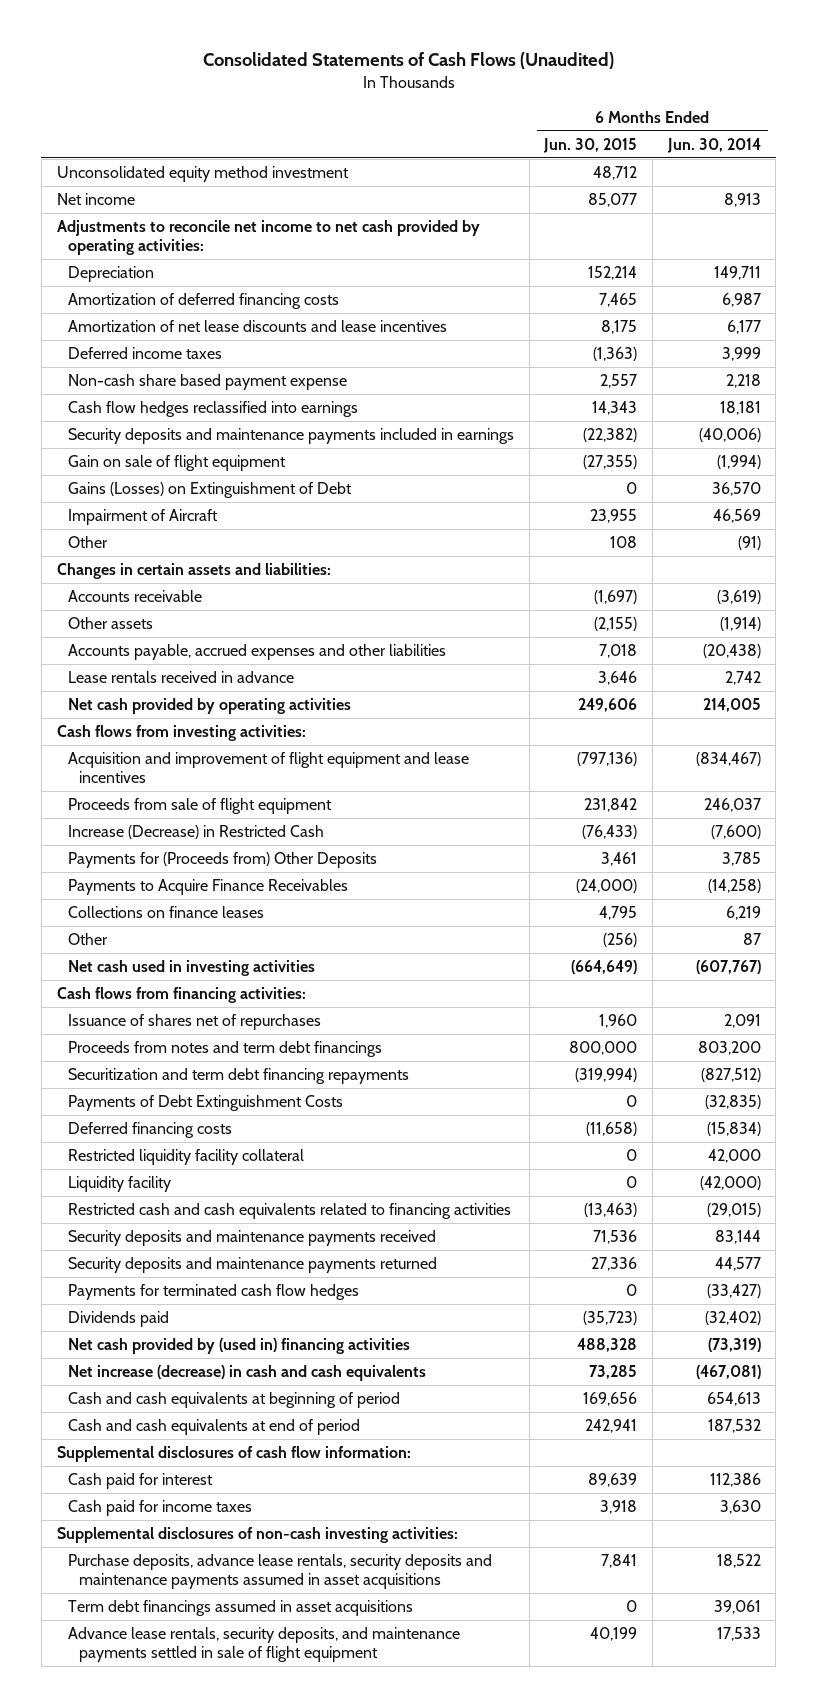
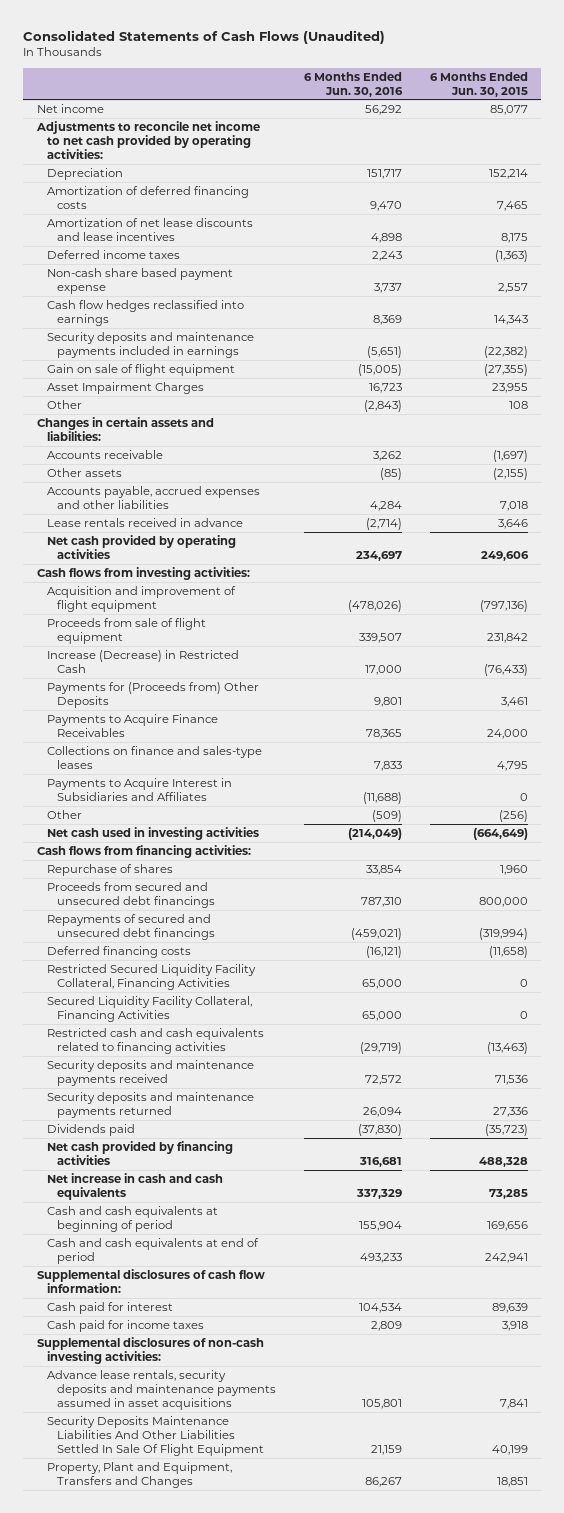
- | 6 Months Ended Jun. 30, 2015 | 6 Months Ended Jun. 30, 2014
+ | 6 Months Ended Jun. 30, 2016 | 6 Months Ended Jun. 30, 2015
- Unconsolidated equity method investment | 48,712 |
- Gains (Losses) on Extinguishment of Debt | 0 | 36,570
- Impairment of Aircraft | 23,955 | 46,569
+ Asset Impairment Charges | 16,723 | 23,955
- Acquisition and improvement of flight equipment and lease incentives | (797,136) | (834,467)
+ Acquisition and improvement of flight equipment | (478,026) | (797,136)
- Payments to Acquire Finance Receivables | (24,000) | (14,258)
- Collections on finance leases | 4,795 | 6,219
+ Payments to Acquire Finance Receivables | 78,365 | 24,000
+ Collections on finance and sales-type leases | 7,833 | 4,795
+ Payments to Acquire Interest in Subsidiaries and Affiliates | (11,688) | 0
- Issuance of shares net of repurchases | 1,960 | 2,091
- Proceeds from notes and term debt financings | 800,000 | 803,200
- Securitization and term debt financing repayments | (319,994) | (827,512)
- Payments of Debt Extinguishment Costs | 0 | (32,835)
+ Repurchase of shares | 33,854 | 1,960
+ Proceeds from secured and unsecured debt financings | 787,310 | 800,000
+ Repayments of secured and unsecured debt financings | (459,021) | (319,994)
- Restricted liquidity facility collateral | 0 | 42,000
- Liquidity facility | 0 | (42,000)
+ Restricted Secured Liquidity Facility Collateral, Financing Activities | 65,000 | 0
+ Secured Liquidity Facility Collateral, Financing Activities | 65,000 | 0
- Payments for terminated cash flow hedges | 0 | (33,427)
- Net cash provided by (used in) financing activities | 488,328 | (73,319)
- Net increase (decrease) in cash and cash equivalents | 73,285 | (467,081)
+ Net cash provided by financing activities | 316,681 | 488,328
+ Net increase in cash and cash equivalents | 337,329 | 73,285
- Purchase deposits, advance lease rentals, security deposits and maintenance payments assumed in asset acquisitions | 7,841 | 18,522
- Term debt financings assumed in asset acquisitions | 0 | 39,061
- Advance lease rentals, security deposits, and maintenance payments settled in sale of flight equipment | 40,199 | 17,533
+ Advance lease rentals, security deposits and maintenance payments assumed in asset acquisitions | 105,801 | 7,841
+ Security Deposits Maintenance Liabilities And Other Liabilities Settled In Sale Of Flight Equipment | 21,159 | 40,199
+ Property, Plant and Equipment, Transfers and Changes | 86,267 | 18,851

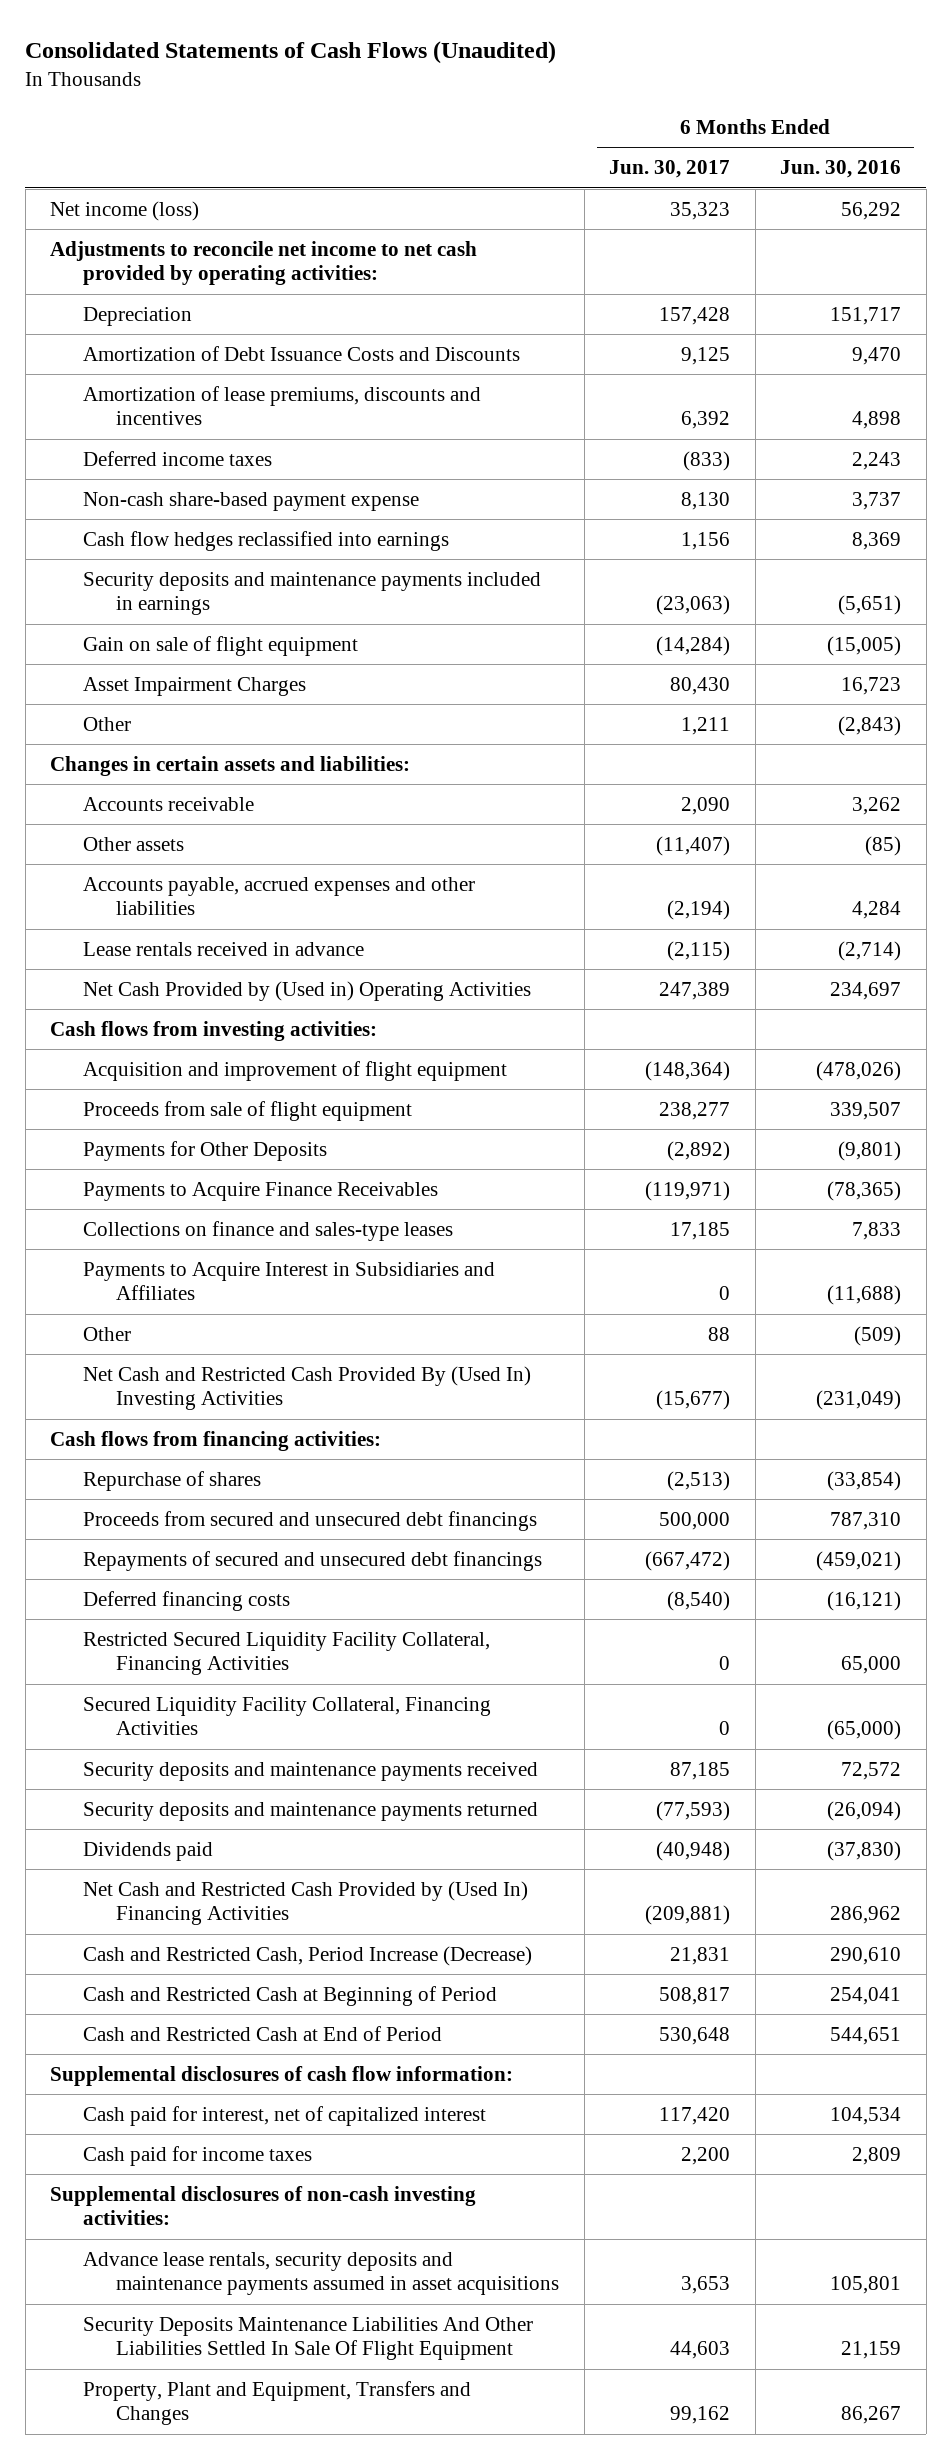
- | 6 Months Ended Jun. 30, 2016 | 6 Months Ended Jun. 30, 2015
+ | 6 Months Ended Jun. 30, 2017 | 6 Months Ended Jun. 30, 2016
- Net income | 56,292 | 85,077
+ Net income (loss) | 35,323 | 56,292
- Amortization of deferred financing costs | 9,470 | 7,465
- Amortization of net lease discounts and lease incentives | 4,898 | 8,175
+ Amortization of Debt Issuance Costs and Discounts | 9,125 | 9,470
+ Amortization of lease premiums, discounts and incentives | 6,392 | 4,898
- Non-cash share based payment expense | 3,737 | 2,557
+ Non-cash share-based payment expense | 8,130 | 3,737
- Net cash provided by operating activities | 234,697 | 249,606
+ Net Cash Provided by (Used in) Operating Activities | 247,389 | 234,697
- Increase (Decrease) in Restricted Cash | 17,000 | (76,433)
- Payments for (Proceeds from) Other Deposits | 9,801 | 3,461
- Payments to Acquire Finance Receivables | 78,365 | 24,000
+ Payments for Other Deposits | (2,892) | (9,801)
+ Payments to Acquire Finance Receivables | (119,971) | (78,365)
- Net cash used in investing activities | (214,049) | (664,649)
+ Net Cash and Restricted Cash Provided By (Used In) Investing Activities | (15,677) | (231,049)
- Repurchase of shares | 33,854 | 1,960
+ Repurchase of shares | (2,513) | (33,854)
- Secured Liquidity Facility Collateral, Financing Activities | 65,000 | 0
- Restricted cash and cash equivalents related to financing activities | (29,719) | (13,463)
+ Secured Liquidity Facility Collateral, Financing Activities | 0 | (65,000)
- Security deposits and maintenance payments returned | 26,094 | 27,336
+ Security deposits and maintenance payments returned | (77,593) | (26,094)
- Net cash provided by financing activities | 316,681 | 488,328
- Net increase in cash and cash equivalents | 337,329 | 73,285
- Cash and cash equivalents at beginning of period | 155,904 | 169,656
- Cash and cash equivalents at end of period | 493,233 | 242,941
+ Net Cash and Restricted Cash Provided by (Used In) Financing Activities | (209,881) | 286,962
+ Cash and Restricted Cash, Period Increase (Decrease) | 21,831 | 290,610
+ Cash and Restricted Cash at Beginning of Period | 508,817 | 254,041
+ Cash and Restricted Cash at End of Period | 530,648 | 544,651
- Cash paid for interest | 104,534 | 89,639
+ Cash paid for interest, net of capitalized interest | 117,420 | 104,534

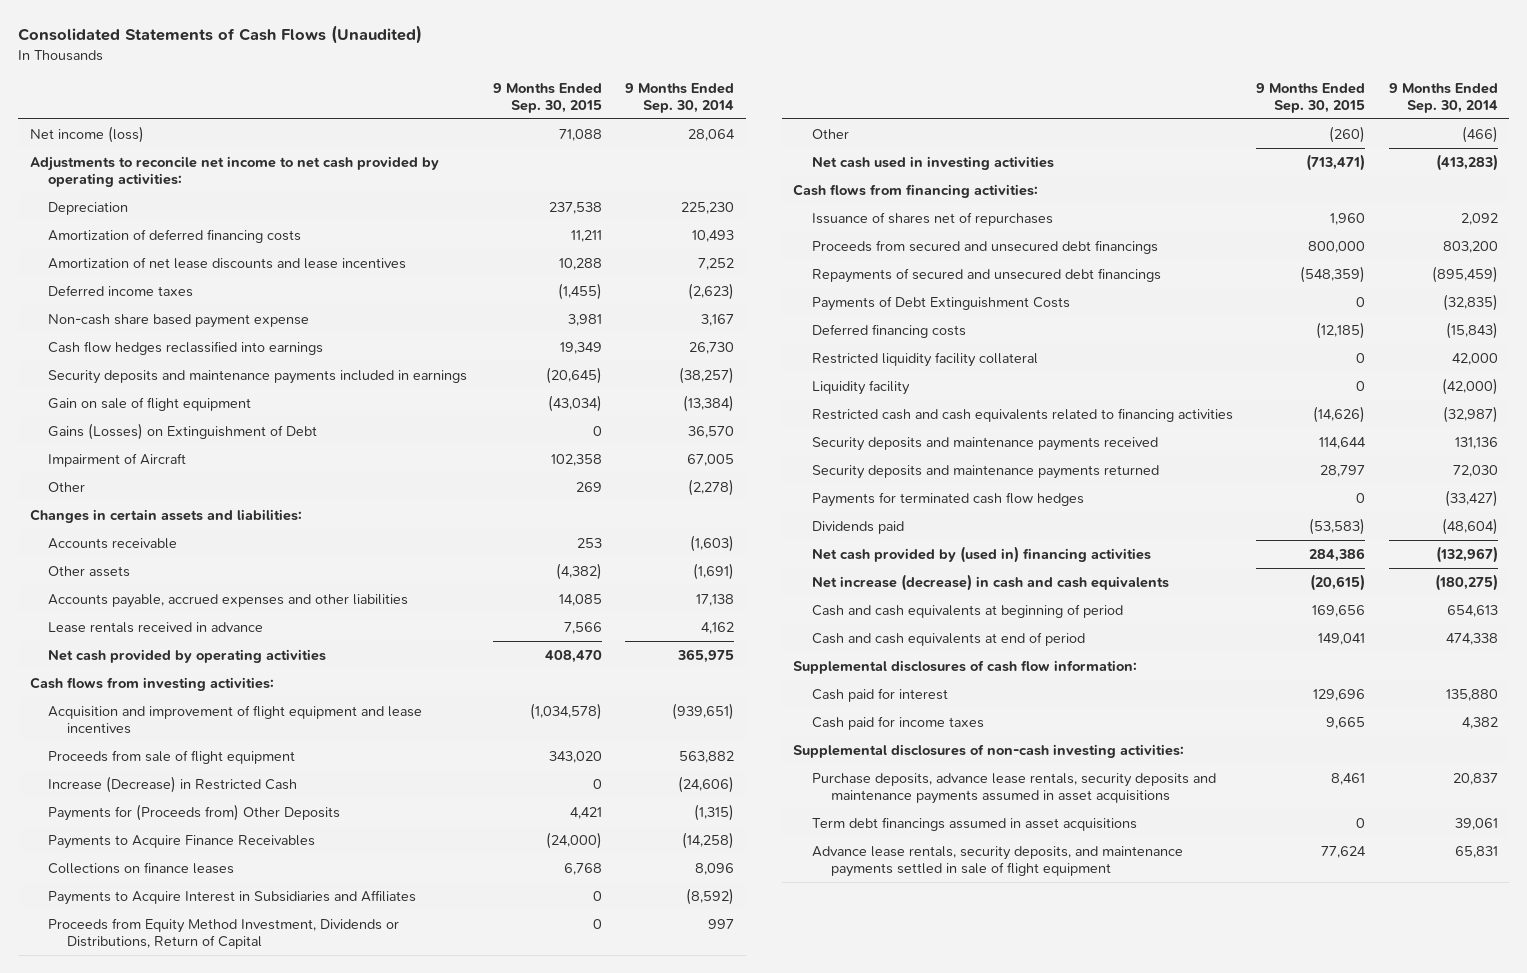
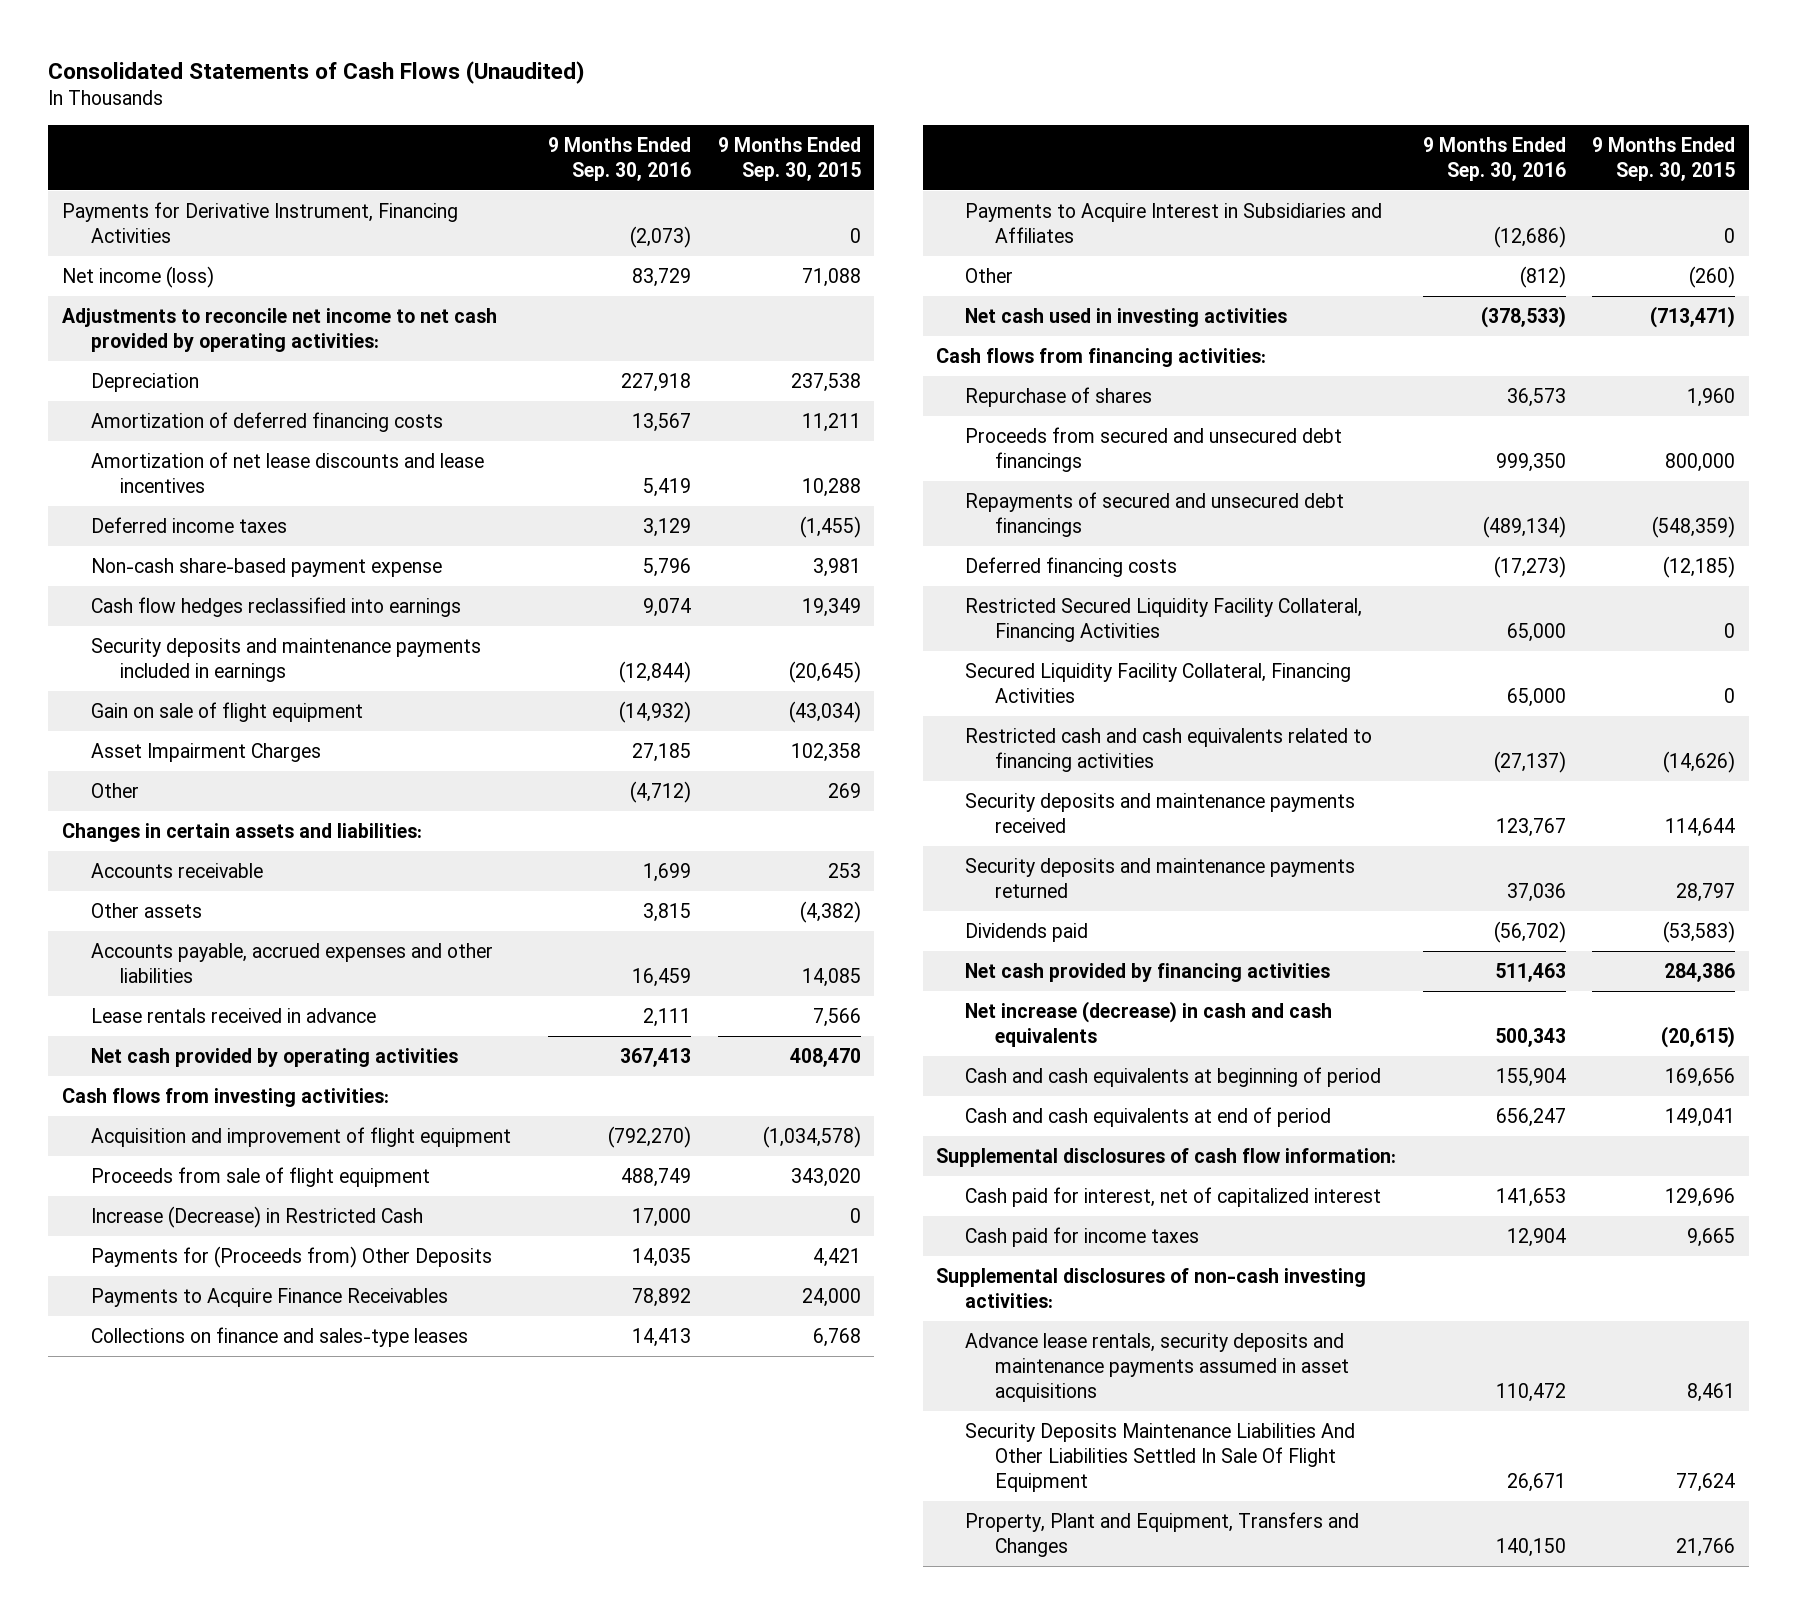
- | 9 Months Ended Sep. 30, 2015 | 9 Months Ended Sep. 30, 2014
+ | 9 Months Ended Sep. 30, 2016 | 9 Months Ended Sep. 30, 2015
+ Payments for Derivative Instrument, Financing Activities | (2,073) | 0
- Non-cash share based payment expense | 3,981 | 3,167
+ Non-cash share-based payment expense | 5,796 | 3,981
- Gains (Losses) on Extinguishment of Debt | 0 | 36,570
- Impairment of Aircraft | 102,358 | 67,005
+ Asset Impairment Charges | 27,185 | 102,358
- Acquisition and improvement of flight equipment and lease incentives | (1,034,578) | (939,651)
+ Acquisition and improvement of flight equipment | (792,270) | (1,034,578)
- Payments to Acquire Finance Receivables | (24,000) | (14,258)
- Collections on finance leases | 6,768 | 8,096
+ Payments to Acquire Finance Receivables | 78,892 | 24,000
+ Collections on finance and sales-type leases | 14,413 | 6,768
- Proceeds from Equity Method Investment, Dividends or Distributions, Return of Capital | 0 | 997
- Issuance of shares net of repurchases | 1,960 | 2,092
+ Repurchase of shares | 36,573 | 1,960
- Payments of Debt Extinguishment Costs | 0 | (32,835)
- Restricted liquidity facility collateral | 0 | 42,000
- Liquidity facility | 0 | (42,000)
+ Restricted Secured Liquidity Facility Collateral, Financing Activities | 65,000 | 0
+ Secured Liquidity Facility Collateral, Financing Activities | 65,000 | 0
- Payments for terminated cash flow hedges | 0 | (33,427)
- Net cash provided by (used in) financing activities | 284,386 | (132,967)
+ Net cash provided by financing activities | 511,463 | 284,386
- Cash paid for interest | 129,696 | 135,880
+ Cash paid for interest, net of capitalized interest | 141,653 | 129,696
- Purchase deposits, advance lease rentals, security deposits and maintenance payments assumed in asset acquisitions | 8,461 | 20,837
- Term debt financings assumed in asset acquisitions | 0 | 39,061
- Advance lease rentals, security deposits, and maintenance payments settled in sale of flight equipment | 77,624 | 65,831
+ Advance lease rentals, security deposits and maintenance payments assumed in asset acquisitions | 110,472 | 8,461
+ Security Deposits Maintenance Liabilities And Other Liabilities Settled In Sale Of Flight Equipment | 26,671 | 77,624
+ Property, Plant and Equipment, Transfers and Changes | 140,150 | 21,766

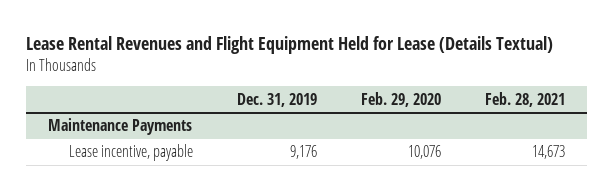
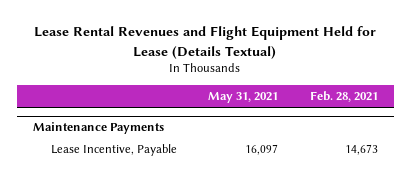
- | Dec. 31, 2019 | Feb. 29, 2020 | Feb. 28, 2021
+ | May 31, 2021 | Feb. 28, 2021
@ Maintenance Payments
- Lease incentive, payable | 9,176 | 10,076 | 14,673
+ Lease Incentive, Payable | 16,097 | 14,673

